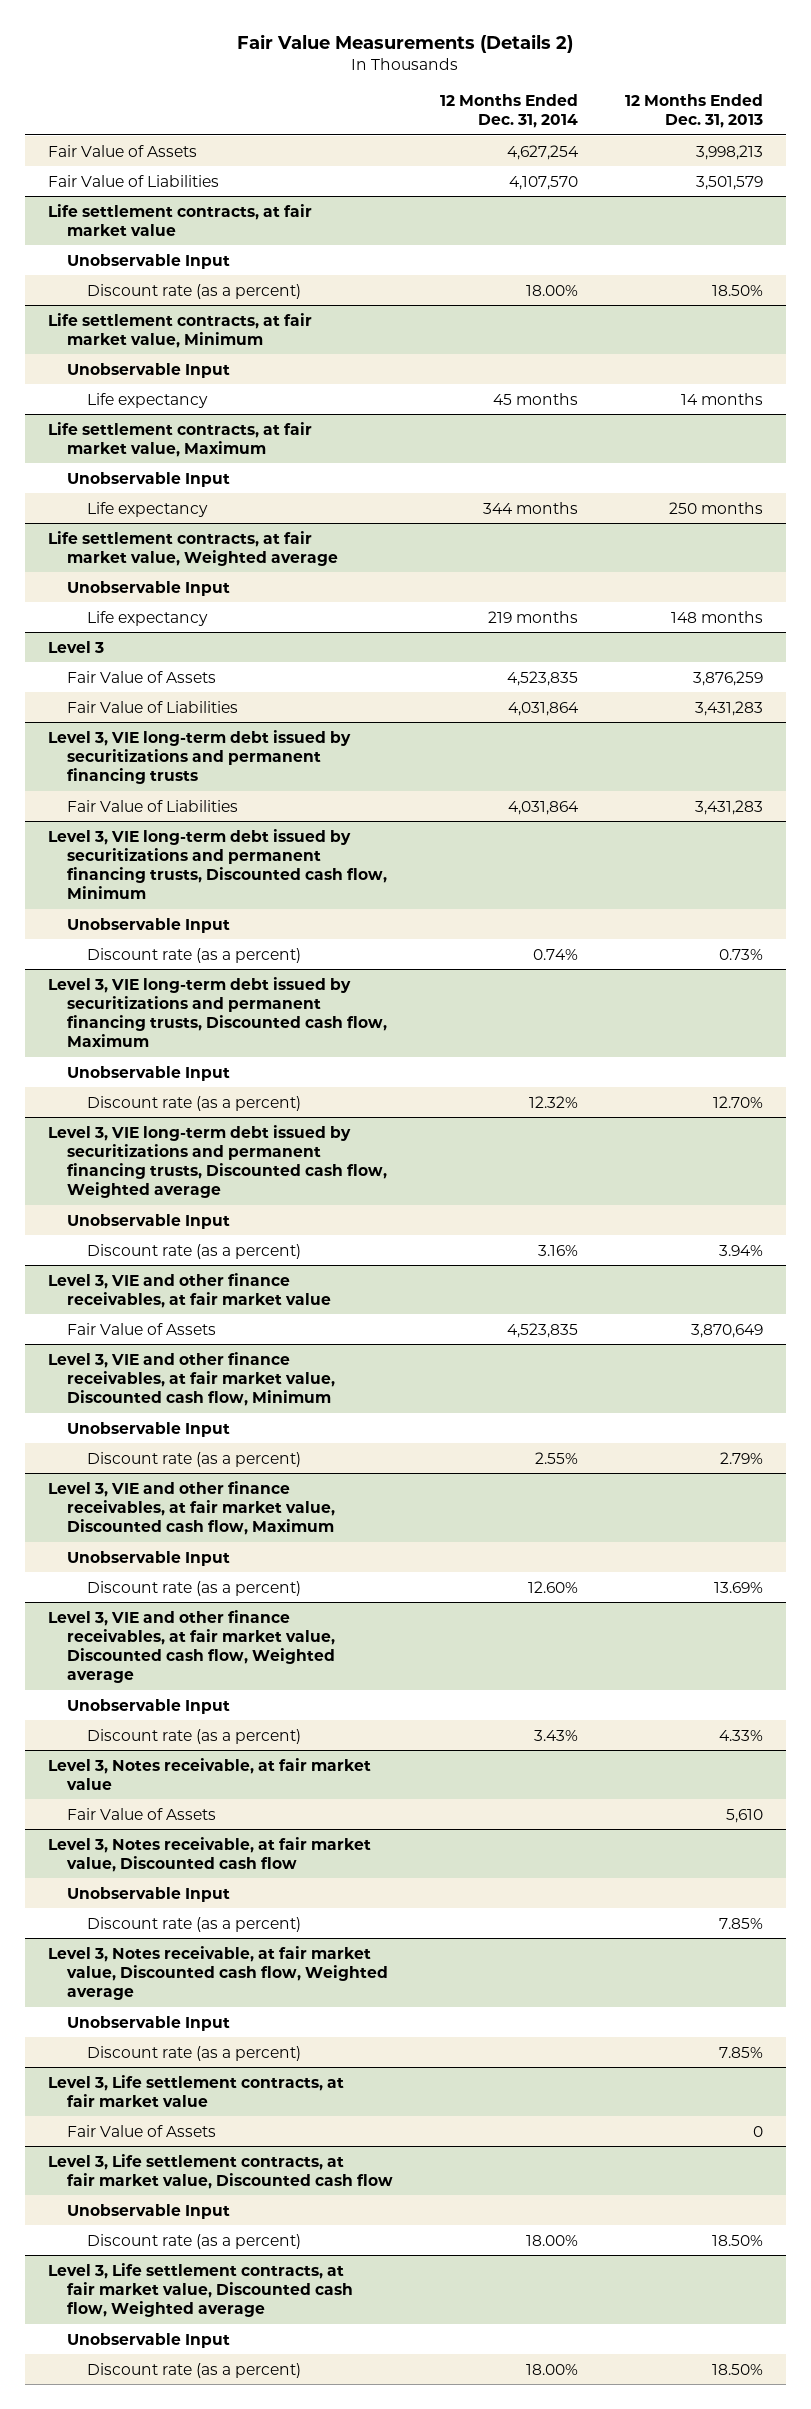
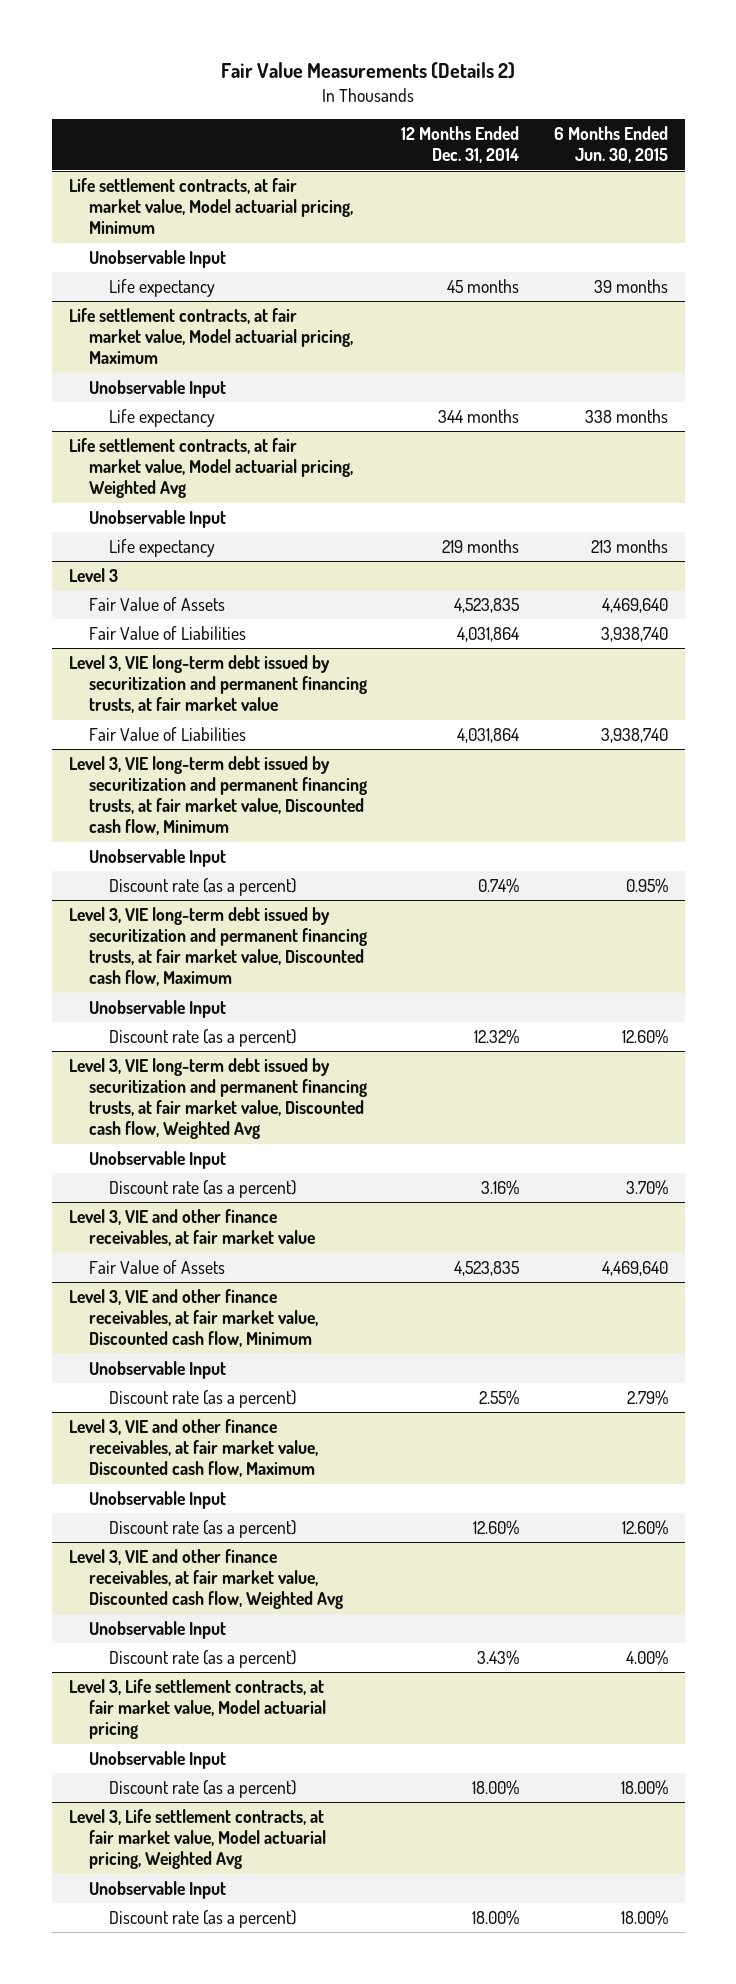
- | 12 Months Ended Dec. 31, 2014 | 12 Months Ended Dec. 31, 2013
+ | 12 Months Ended Dec. 31, 2014 | 6 Months Ended Jun. 30, 2015
- Fair Value of Assets | 4,627,254 | 3,998,213
- Fair Value of Liabilities | 4,107,570 | 3,501,579
- Life settlement contracts, at fair market value
- Unobservable Input
- Discount rate (as a percent) | 18.00% | 18.50%
- Life settlement contracts, at fair market value, Minimum
+ Life settlement contracts, at fair market value, Model actuarial pricing, Minimum
- Life settlement contracts, at fair market value, Maximum
+ Life settlement contracts, at fair market value, Model actuarial pricing, Maximum
- Life settlement contracts, at fair market value, Weighted average
+ Life settlement contracts, at fair market value, Model actuarial pricing, Weighted Avg
- Level 3, VIE long-term debt issued by securitizations and permanent financing trusts
+ Level 3, VIE long-term debt issued by securitization and permanent financing trusts, at fair market value
- Level 3, VIE long-term debt issued by securitizations and permanent financing trusts, Discounted cash flow, Minimum
+ Level 3, VIE long-term debt issued by securitization and permanent financing trusts, at fair market value, Discounted cash flow, Minimum
- Level 3, VIE long-term debt issued by securitizations and permanent financing trusts, Discounted cash flow, Maximum
+ Level 3, VIE long-term debt issued by securitization and permanent financing trusts, at fair market value, Discounted cash flow, Maximum
- Level 3, VIE long-term debt issued by securitizations and permanent financing trusts, Discounted cash flow, Weighted average
+ Level 3, VIE long-term debt issued by securitization and permanent financing trusts, at fair market value, Discounted cash flow, Weighted Avg
- Level 3, VIE and other finance receivables, at fair market value, Discounted cash flow, Weighted average
+ Level 3, VIE and other finance receivables, at fair market value, Discounted cash flow, Weighted Avg
- Level 3, Notes receivable, at fair market value
- Fair Value of Assets | | 5,610
- Level 3, Notes receivable, at fair market value, Discounted cash flow
- Unobservable Input
- Discount rate (as a percent) | | 7.85%
- Level 3, Notes receivable, at fair market value, Discounted cash flow, Weighted average
- Unobservable Input
- Discount rate (as a percent) | | 7.85%
- Level 3, Life settlement contracts, at fair market value
- Fair Value of Assets | | 0
- Level 3, Life settlement contracts, at fair market value, Discounted cash flow
+ Level 3, Life settlement contracts, at fair market value, Model actuarial pricing
- Level 3, Life settlement contracts, at fair market value, Discounted cash flow, Weighted average
+ Level 3, Life settlement contracts, at fair market value, Model actuarial pricing, Weighted Avg

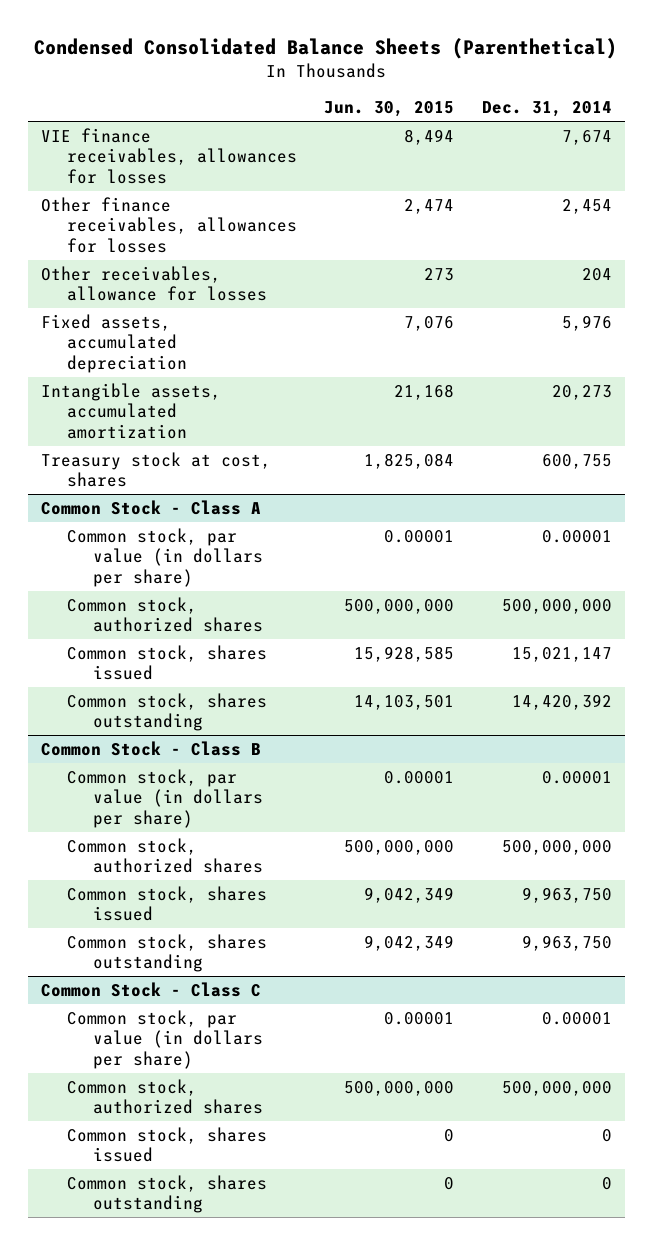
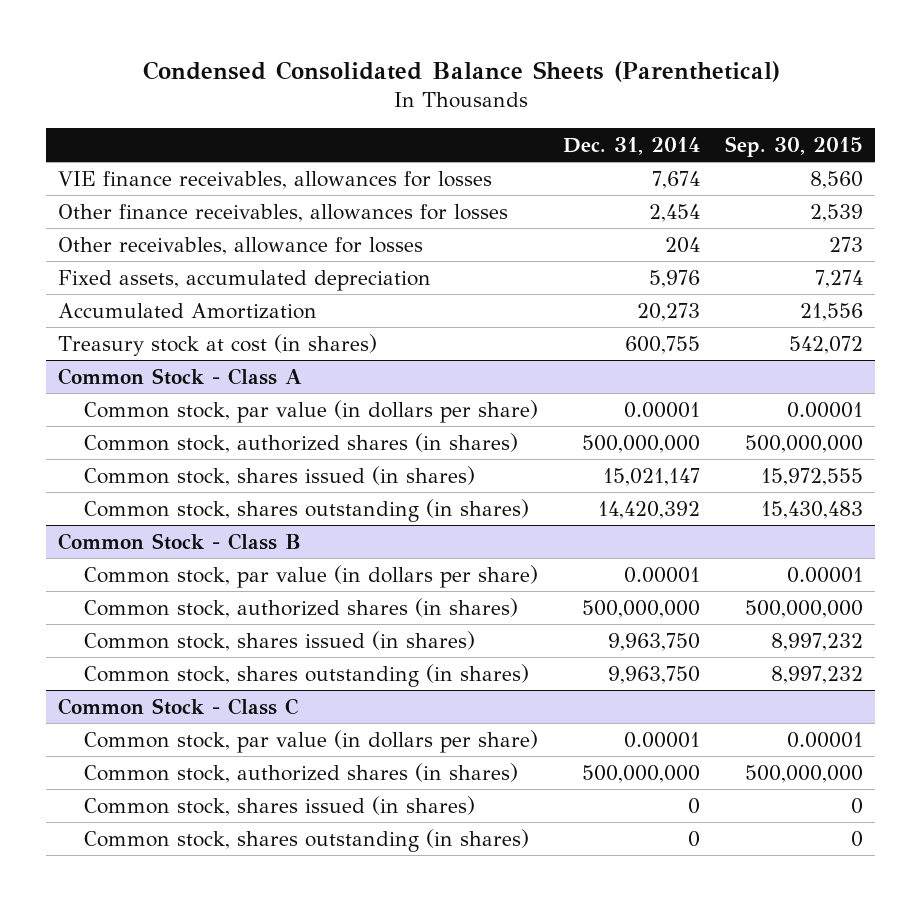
- | Jun. 30, 2015 | Dec. 31, 2014
+ | Dec. 31, 2014 | Sep. 30, 2015
- Intangible assets, accumulated amortization | 21,168 | 20,273
- Treasury stock at cost, shares | 1,825,084 | 600,755
+ Accumulated Amortization | 20,273 | 21,556
+ Treasury stock at cost (in shares) | 600,755 | 542,072
@ Common Stock - Class A
- Common stock, authorized shares | 500,000,000 | 500,000,000
- Common stock, shares issued | 15,928,585 | 15,021,147
- Common stock, shares outstanding | 14,103,501 | 14,420,392
+ Common stock, authorized shares (in shares) | 500,000,000 | 500,000,000
+ Common stock, shares issued (in shares) | 15,021,147 | 15,972,555
+ Common stock, shares outstanding (in shares) | 14,420,392 | 15,430,483
@ Common Stock - Class B
- Common stock, authorized shares | 500,000,000 | 500,000,000
- Common stock, shares issued | 9,042,349 | 9,963,750
- Common stock, shares outstanding | 9,042,349 | 9,963,750
+ Common stock, authorized shares (in shares) | 500,000,000 | 500,000,000
+ Common stock, shares issued (in shares) | 9,963,750 | 8,997,232
+ Common stock, shares outstanding (in shares) | 9,963,750 | 8,997,232
@ Common Stock - Class C
- Common stock, authorized shares | 500,000,000 | 500,000,000
- Common stock, shares issued | 0 | 0
- Common stock, shares outstanding | 0 | 0
+ Common stock, authorized shares (in shares) | 500,000,000 | 500,000,000
+ Common stock, shares issued (in shares) | 0 | 0
+ Common stock, shares outstanding (in shares) | 0 | 0

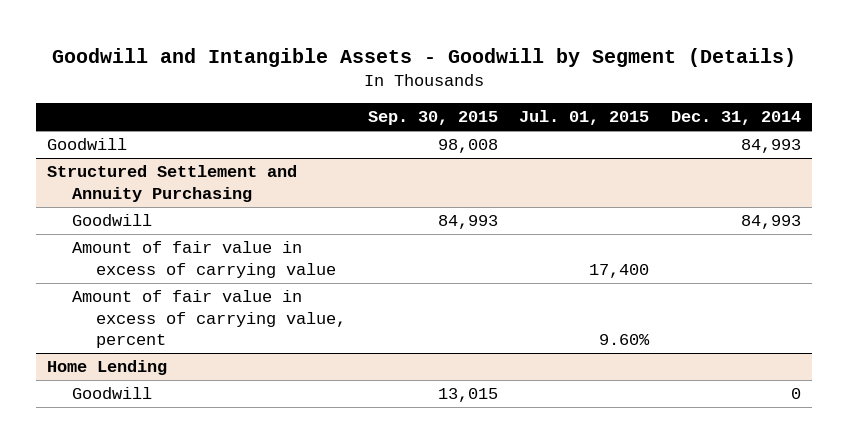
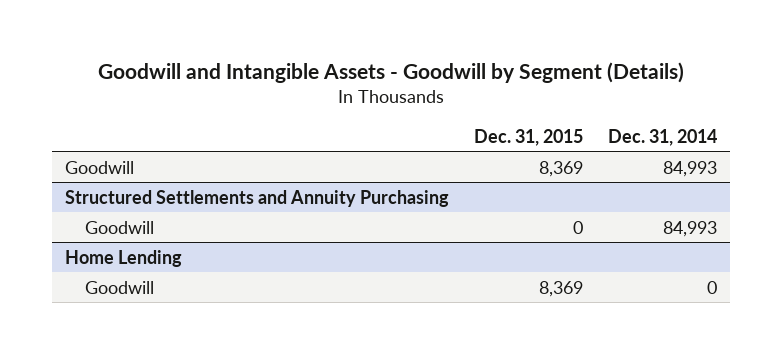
- | Sep. 30, 2015 | Jul. 01, 2015 | Dec. 31, 2014
+ | Dec. 31, 2015 | Dec. 31, 2014
- Structured Settlement and Annuity Purchasing
+ Structured Settlements and Annuity Purchasing
- Amount of fair value in excess of carrying value | | 17,400 |
- Amount of fair value in excess of carrying value, percent | | 9.60% |

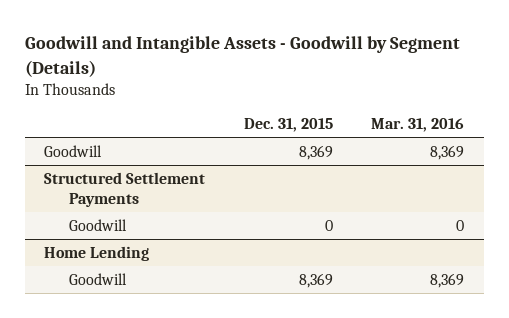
- | Dec. 31, 2015 | Dec. 31, 2014
+ | Dec. 31, 2015 | Mar. 31, 2016
- Structured Settlements and Annuity Purchasing
+ Structured Settlement Payments

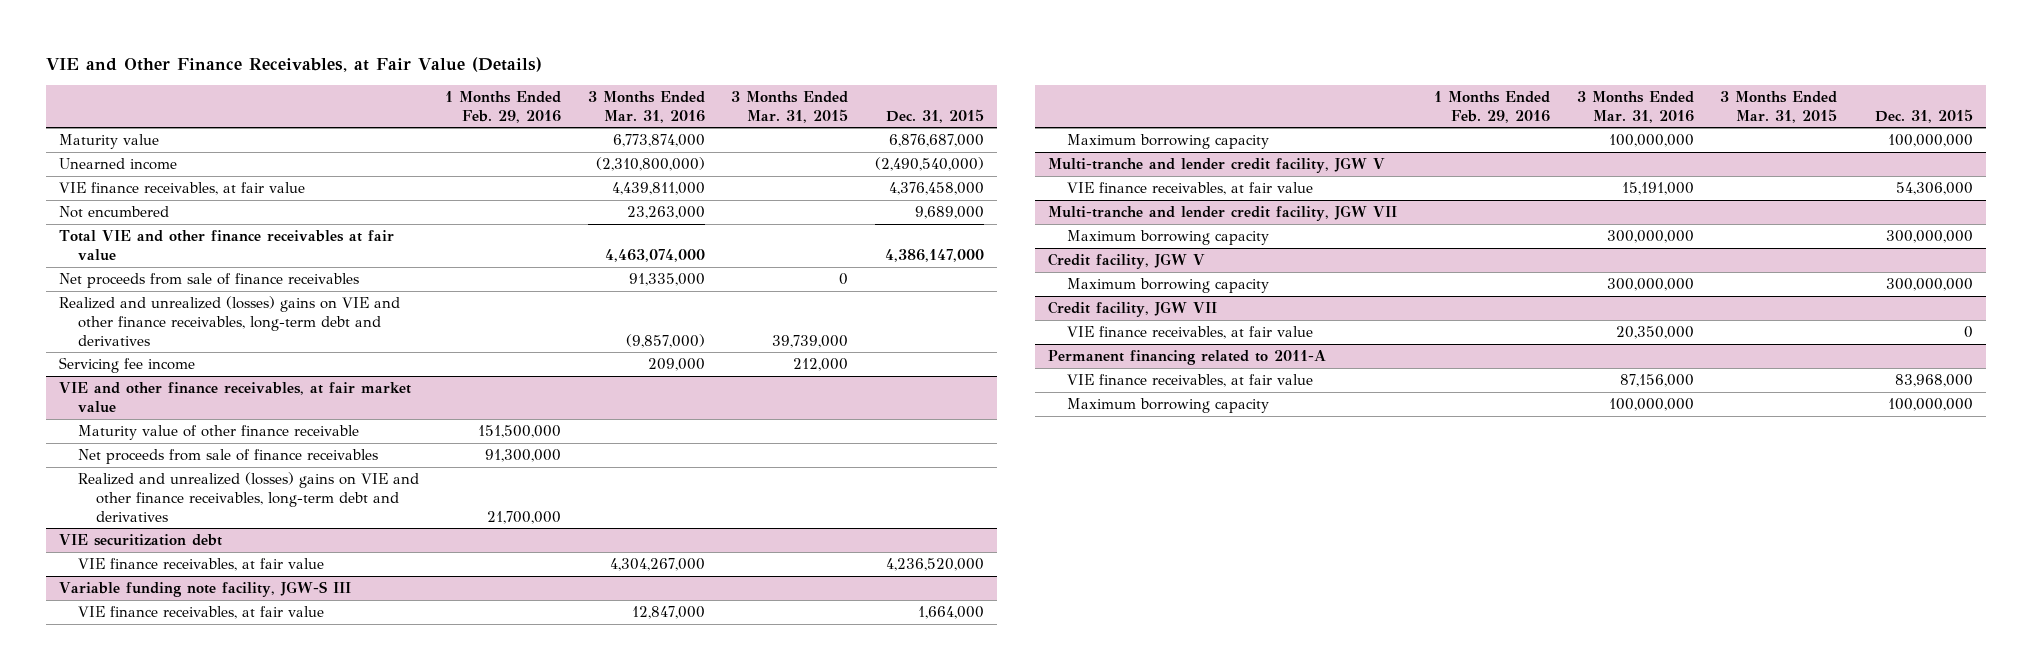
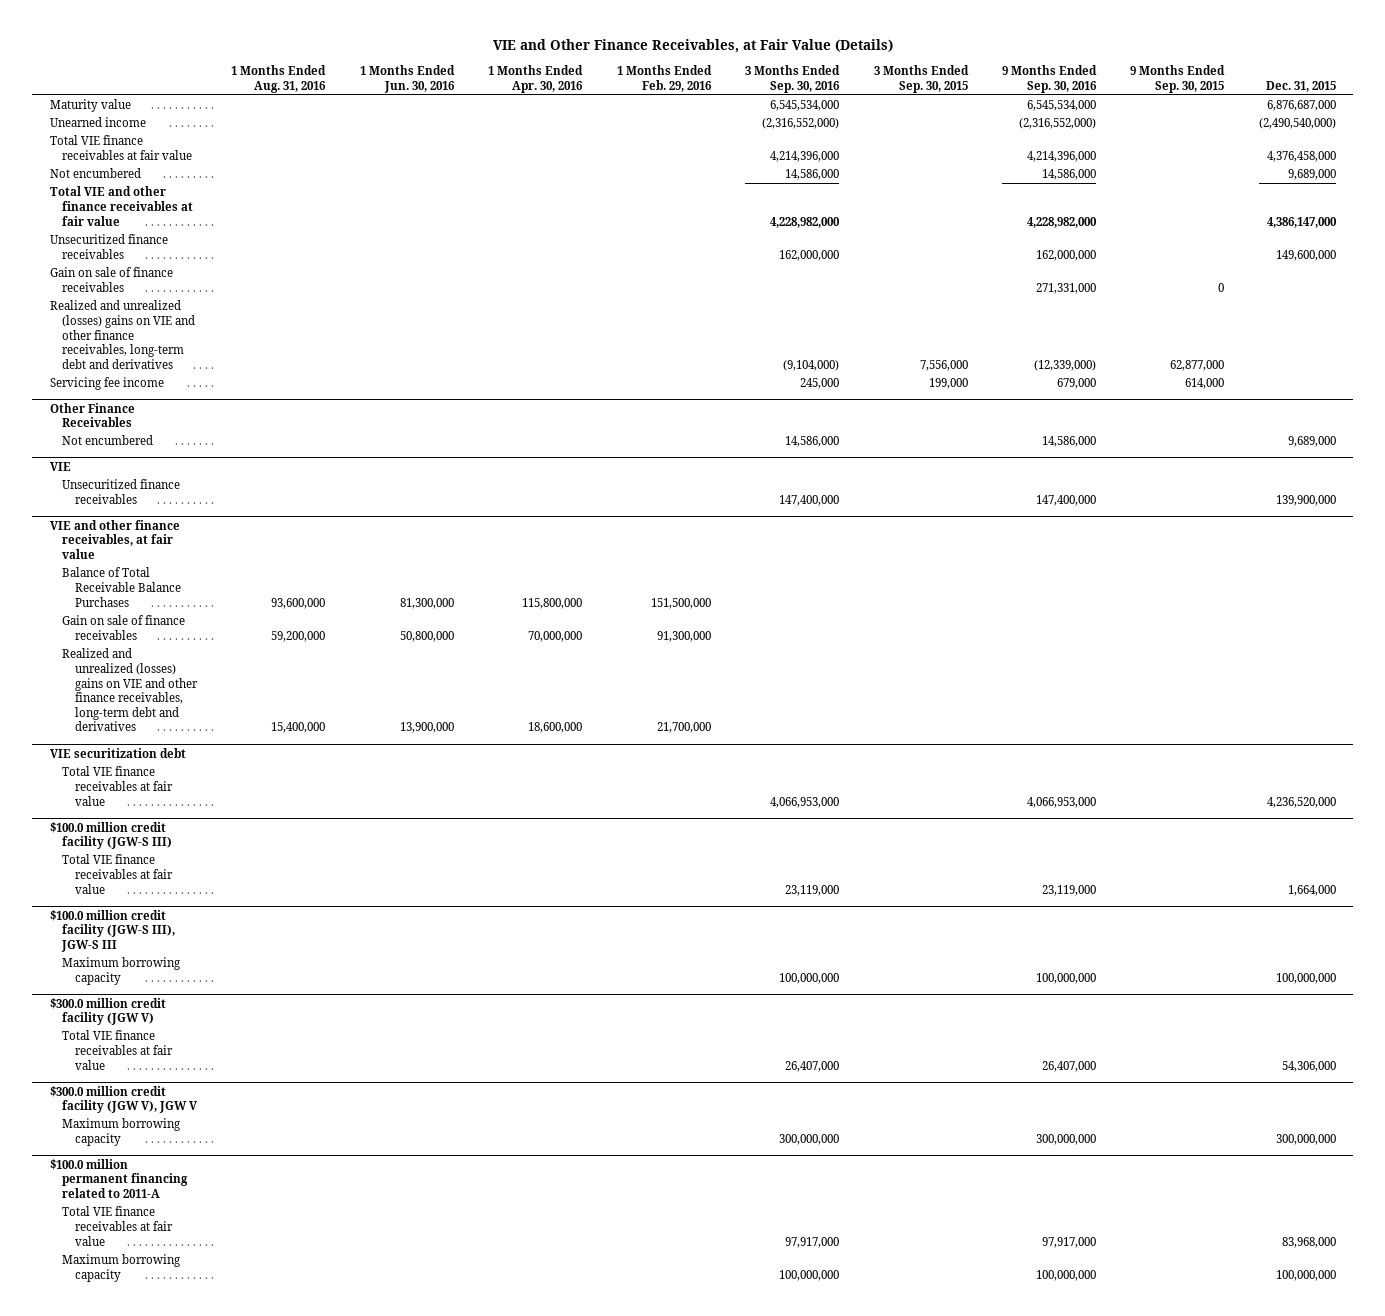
- | 1 Months Ended Feb. 29, 2016 | 3 Months Ended Mar. 31, 2016 | 3 Months Ended Mar. 31, 2015 | Dec. 31, 2015
+ | 1 Months Ended Aug. 31, 2016 | 1 Months Ended Jun. 30, 2016 | 1 Months Ended Apr. 30, 2016 | 1 Months Ended Feb. 29, 2016 | 3 Months Ended Sep. 30, 2016 | 3 Months Ended Sep. 30, 2015 | 9 Months Ended Sep. 30, 2016 | 9 Months Ended Sep. 30, 2015 | Dec. 31, 2015
- VIE finance receivables, at fair value | | 4,439,811,000 | | 4,376,458,000
+ Total VIE finance receivables at fair value | | | | | 4,214,396,000 | | 4,214,396,000 | | 4,376,458,000
- Net proceeds from sale of finance receivables | | 91,335,000 | 0 |
+ Unsecuritized finance receivables | | | | | 162,000,000 | | 162,000,000 | | 149,600,000
+ Gain on sale of finance receivables | | | | | | | 271,331,000 | 0 |
- VIE and other finance receivables, at fair market value
- Maturity value of other finance receivable | 151,500,000 | | |
- Net proceeds from sale of finance receivables | 91,300,000 | | |
+ Other Finance Receivables
+ Not encumbered | | | | | 14,586,000 | | 14,586,000 | | 9,689,000
+ VIE
+ Unsecuritized finance receivables | | | | | 147,400,000 | | 147,400,000 | | 139,900,000
+ VIE and other finance receivables, at fair value
+ Balance of Total Receivable Balance Purchases | 93,600,000 | 81,300,000 | 115,800,000 | 151,500,000 | | | | |
+ Gain on sale of finance receivables | 59,200,000 | 50,800,000 | 70,000,000 | 91,300,000 | | | | |
@ VIE securitization debt
- VIE finance receivables, at fair value | | 4,304,267,000 | | 4,236,520,000
- Variable funding note facility, JGW-S III
- VIE finance receivables, at fair value | | 12,847,000 | | 1,664,000
@ VIE securitization debt
+ Total VIE finance receivables at fair value | | | | | 4,066,953,000 | | 4,066,953,000 | | 4,236,520,000
+ $100.0 million credit facility (JGW-S III)
+ Total VIE finance receivables at fair value | | | | | 23,119,000 | | 23,119,000 | | 1,664,000
+ $100.0 million credit facility (JGW-S III), JGW-S III
- Multi-tranche and lender credit facility, JGW V
- VIE finance receivables, at fair value | | 15,191,000 | | 54,306,000
- Multi-tranche and lender credit facility, JGW VII
- Maximum borrowing capacity | | 300,000,000 | | 300,000,000
- Credit facility, JGW V
+ $300.0 million credit facility (JGW V)
+ Total VIE finance receivables at fair value | | | | | 26,407,000 | | 26,407,000 | | 54,306,000
+ $300.0 million credit facility (JGW V), JGW V
- Credit facility, JGW VII
- VIE finance receivables, at fair value | | 20,350,000 | | 0
- Permanent financing related to 2011-A
- VIE finance receivables, at fair value | | 87,156,000 | | 83,968,000
+ $100.0 million permanent financing related to 2011-A
+ Total VIE finance receivables at fair value | | | | | 97,917,000 | | 97,917,000 | | 83,968,000

